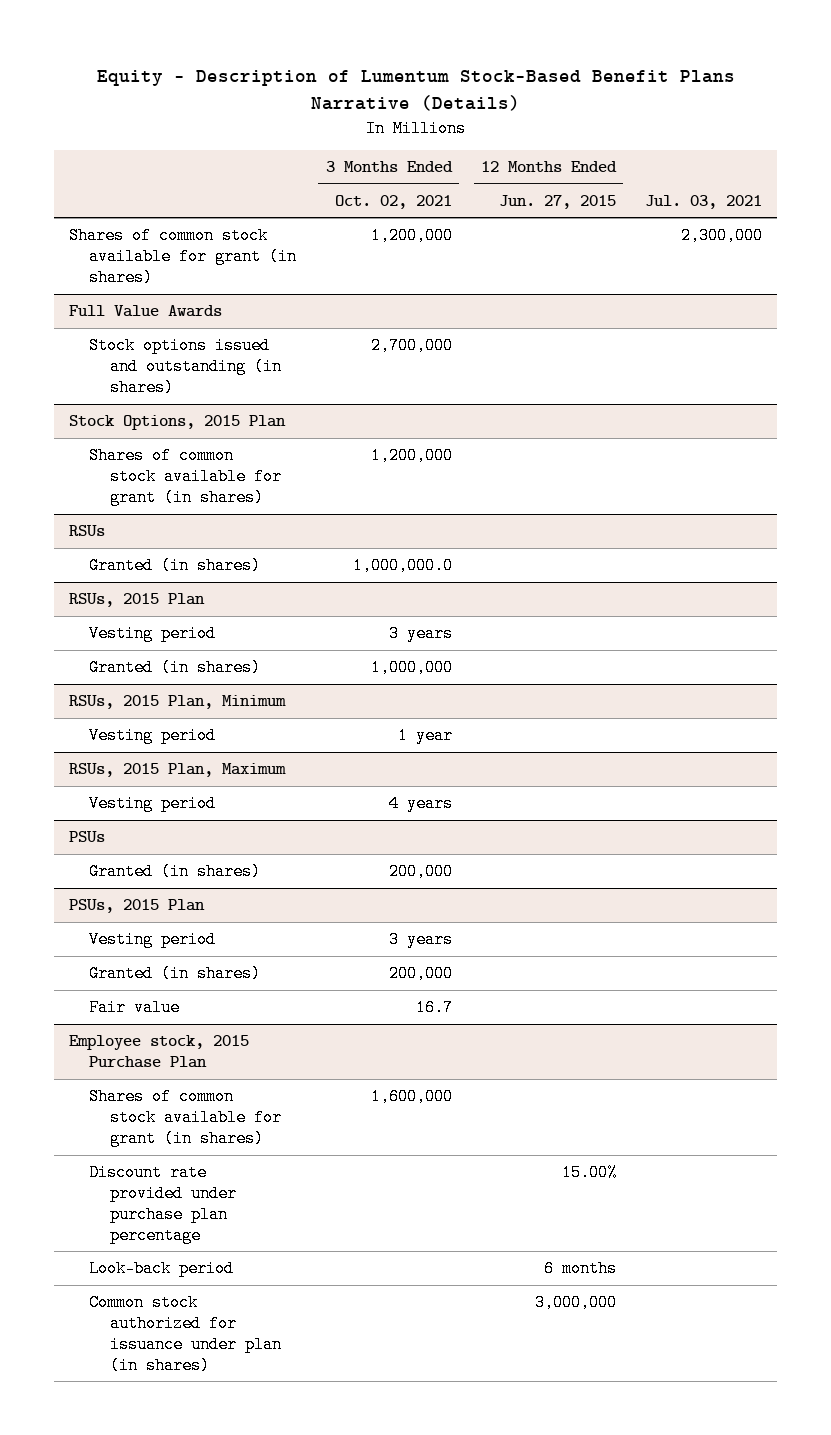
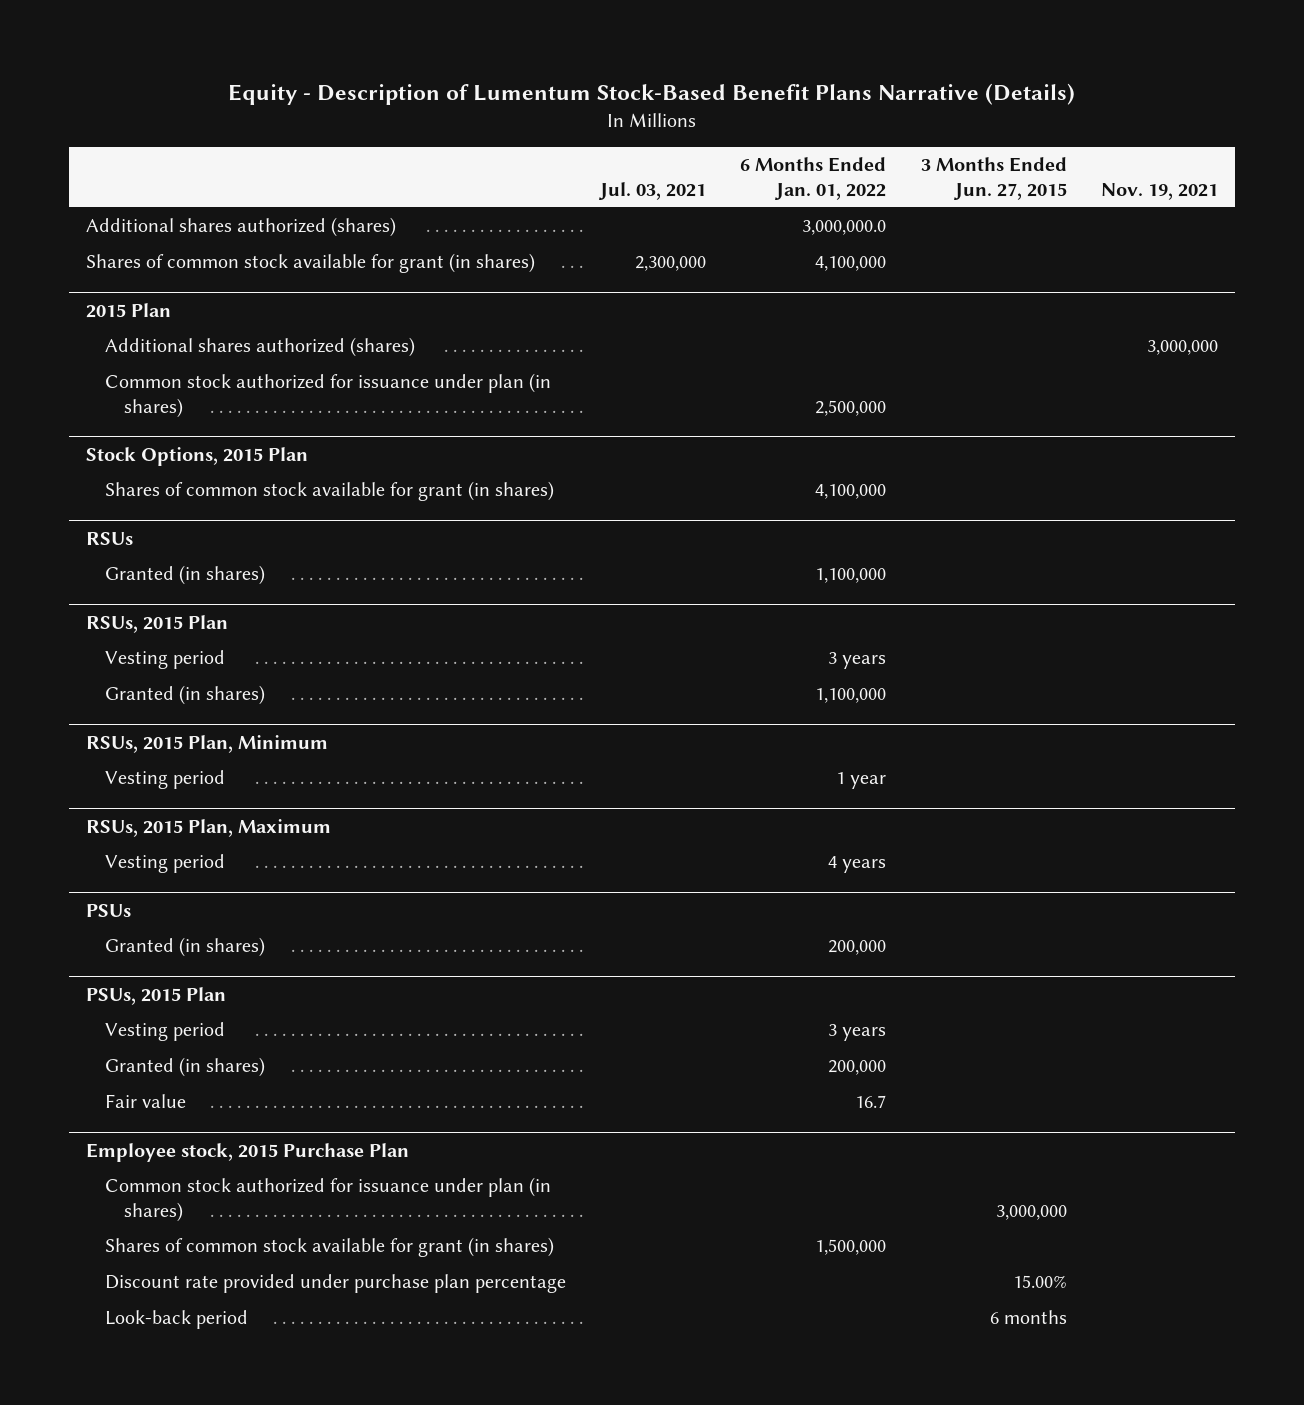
- | 3 Months Ended Oct. 02, 2021 | 12 Months Ended Jun. 27, 2015 | Jul. 03, 2021
+ | Jul. 03, 2021 | 6 Months Ended Jan. 01, 2022 | 3 Months Ended Jun. 27, 2015 | Nov. 19, 2021
+ Additional shares authorized (shares) | | 3,000,000.0 | |
- Full Value Awards
- Stock options issued and outstanding (in shares) | 2,700,000 | |
+ 2015 Plan
+ Additional shares authorized (shares) | | | | 3,000,000
+ Common stock authorized for issuance under plan (in shares) | | 2,500,000 | |
@ Employee stock, 2015 Purchase Plan
moved up: Common stock authorized for issuance under plan (in shares) | | | 3,000,000 |

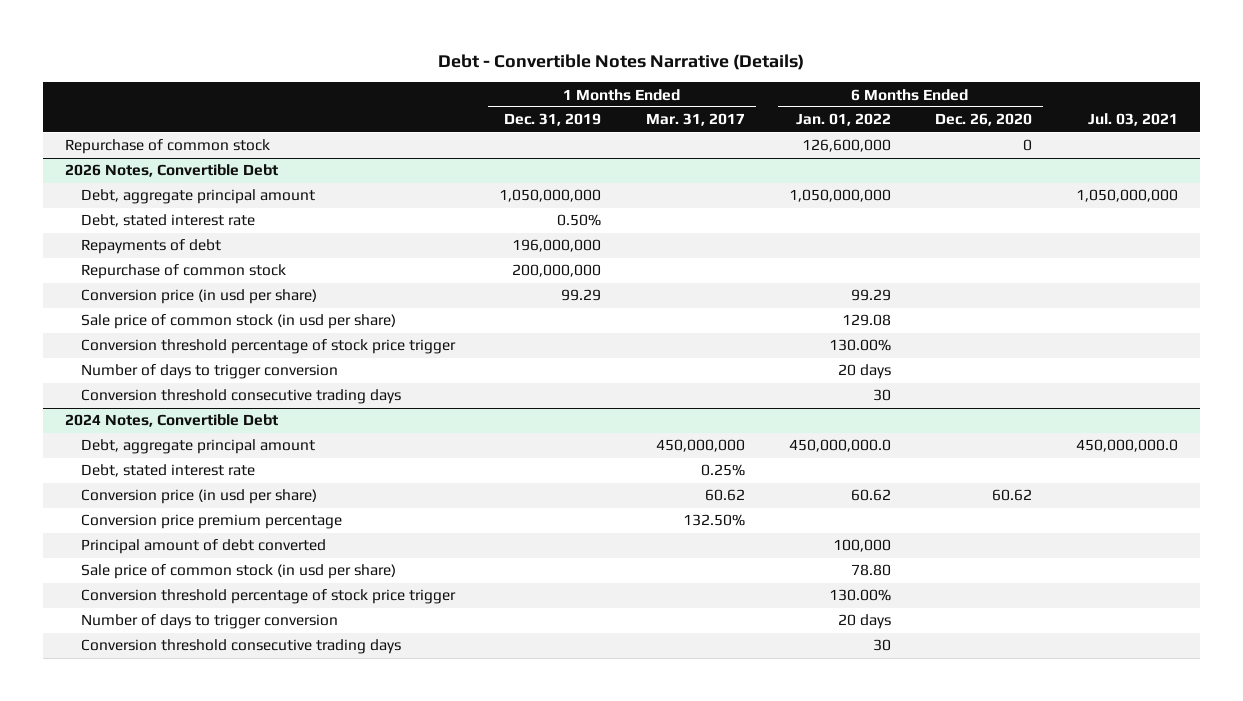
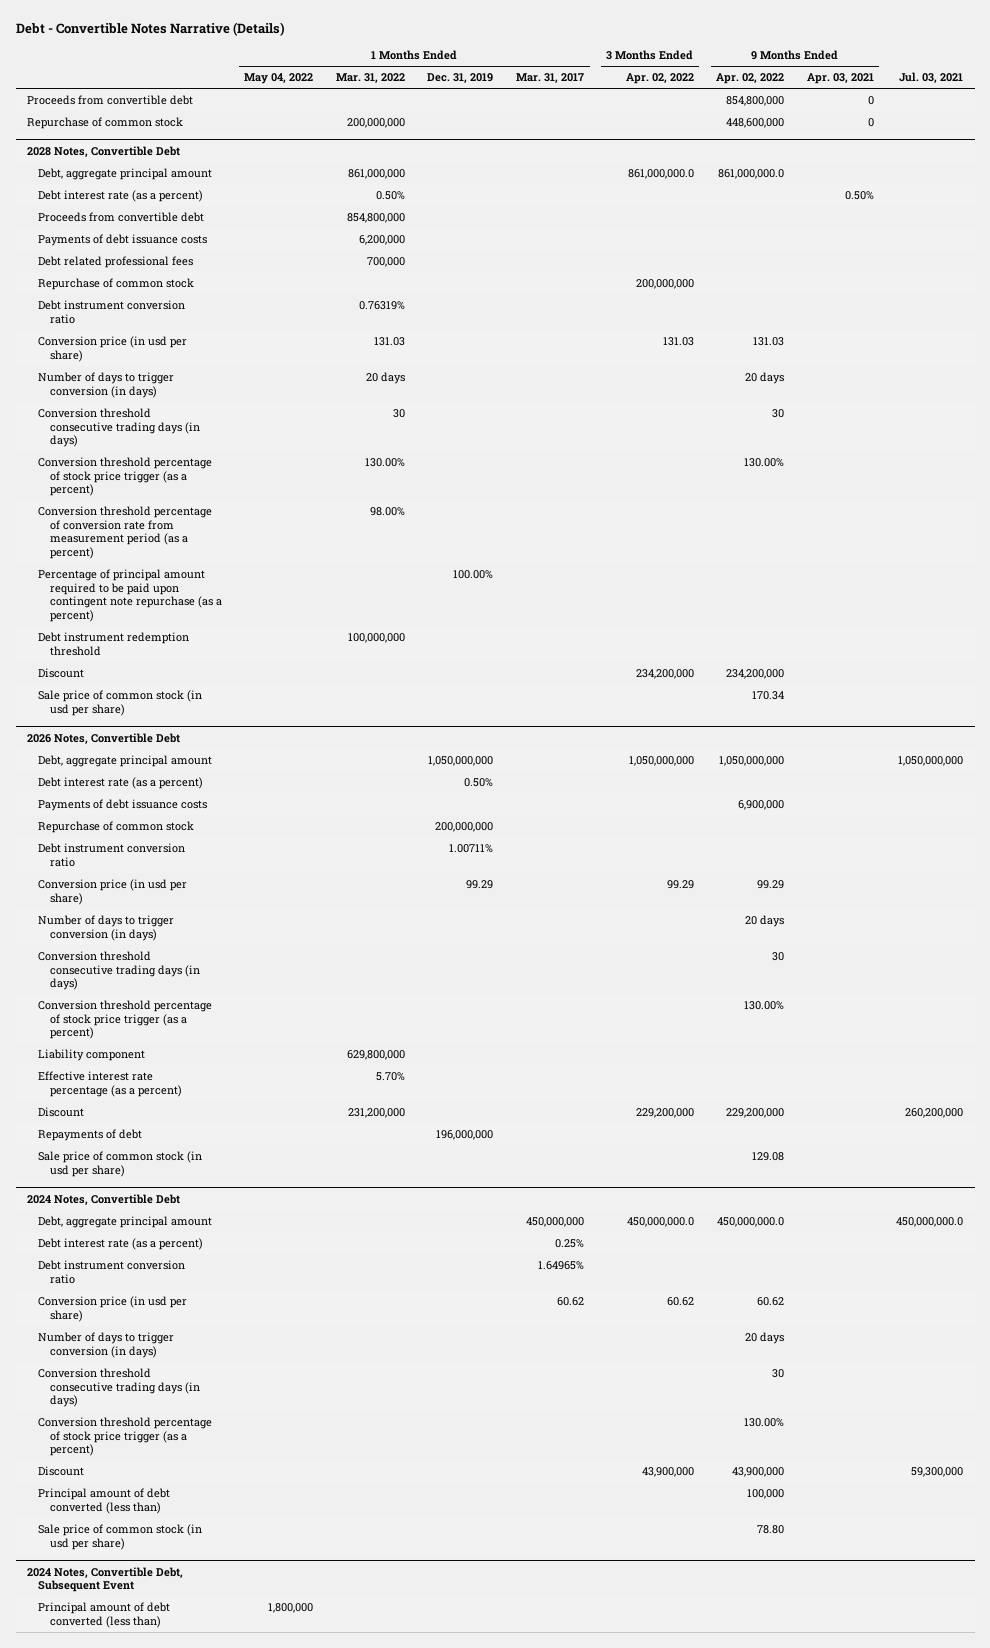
- | 1 Months Ended Dec. 31, 2019 | 1 Months Ended Mar. 31, 2017 | 6 Months Ended Jan. 01, 2022 | 6 Months Ended Dec. 26, 2020 | Jul. 03, 2021
+ | 1 Months Ended May 04, 2022 | 1 Months Ended Mar. 31, 2022 | 1 Months Ended Dec. 31, 2019 | 1 Months Ended Mar. 31, 2017 | 3 Months Ended Apr. 02, 2022 | 9 Months Ended Apr. 02, 2022 | 9 Months Ended Apr. 03, 2021 | Jul. 03, 2021
+ Proceeds from convertible debt | | | | | | 854,800,000 | 0 |
+ 2028 Notes, Convertible Debt
+ Debt, aggregate principal amount | | 861,000,000 | | | 861,000,000.0 | 861,000,000.0 | |
+ Debt interest rate (as a percent) | | 0.50% | | | | | 0.50% |
+ Proceeds from convertible debt | | 854,800,000 | | | | | |
+ Payments of debt issuance costs | | 6,200,000 | | | | | |
+ Debt related professional fees | | 700,000 | | | | | |
+ Repurchase of common stock | | | | | 200,000,000 | | |
+ Debt instrument conversion ratio | | 0.76319% | | | | | |
+ Conversion price (in usd per share) | | 131.03 | | | 131.03 | 131.03 | |
+ Number of days to trigger conversion (in days) | | 20 days | | | | 20 days | |
+ Conversion threshold consecutive trading days (in days) | | 30 | | | | 30 | |
+ Conversion threshold percentage of stock price trigger (as a percent) | | 130.00% | | | | 130.00% | |
+ Conversion threshold percentage of conversion rate from measurement period (as a percent) | | 98.00% | | | | | |
+ Percentage of principal amount required to be paid upon contingent note repurchase (as a percent) | | | 100.00% | | | | |
+ Debt instrument redemption threshold | | 100,000,000 | | | | | |
+ Discount | | | | | 234,200,000 | 234,200,000 | |
+ Sale price of common stock (in usd per share) | | | | | | 170.34 | |
@ 2026 Notes, Convertible Debt
- Debt, stated interest rate | 0.50% | | | |
+ Debt interest rate (as a percent) | | | 0.50% | | | | |
+ Payments of debt issuance costs | | | | | | 6,900,000 | |
+ Debt instrument conversion ratio | | | 1.00711% | | | | |
+ Number of days to trigger conversion (in days) | | | | | | 20 days | |
+ Conversion threshold consecutive trading days (in days) | | | | | | 30 | |
+ Conversion threshold percentage of stock price trigger (as a percent) | | | | | | 130.00% | |
+ Liability component | | 629,800,000 | | | | | |
+ Effective interest rate percentage (as a percent) | | 5.70% | | | | | |
+ Discount | | 231,200,000 | | | 229,200,000 | 229,200,000 | | 260,200,000
moved down: Repayments of debt | | | 196,000,000 | | | | |
- Conversion threshold percentage of stock price trigger | | | 130.00% | |
- Number of days to trigger conversion | | | 20 days | |
- Conversion threshold consecutive trading days | | | 30 | |
@ 2024 Notes, Convertible Debt
- Debt, stated interest rate | | 0.25% | | |
+ Debt interest rate (as a percent) | | | | 0.25% | | | |
+ Debt instrument conversion ratio | | | | 1.64965% | | | |
- Conversion price premium percentage | | 132.50% | | |
- Principal amount of debt converted | | | 100,000 | |
+ Number of days to trigger conversion (in days) | | | | | | 20 days | |
+ Conversion threshold consecutive trading days (in days) | | | | | | 30 | |
+ Conversion threshold percentage of stock price trigger (as a percent) | | | | | | 130.00% | |
+ Discount | | | | | 43,900,000 | 43,900,000 | | 59,300,000
+ Principal amount of debt converted (less than) | | | | | | 100,000 | |
- Conversion threshold percentage of stock price trigger | | | 130.00% | |
- Number of days to trigger conversion | | | 20 days | |
- Conversion threshold consecutive trading days | | | 30 | |
+ 2024 Notes, Convertible Debt, Subsequent Event
+ Principal amount of debt converted (less than) | 1,800,000 | | | | | | |

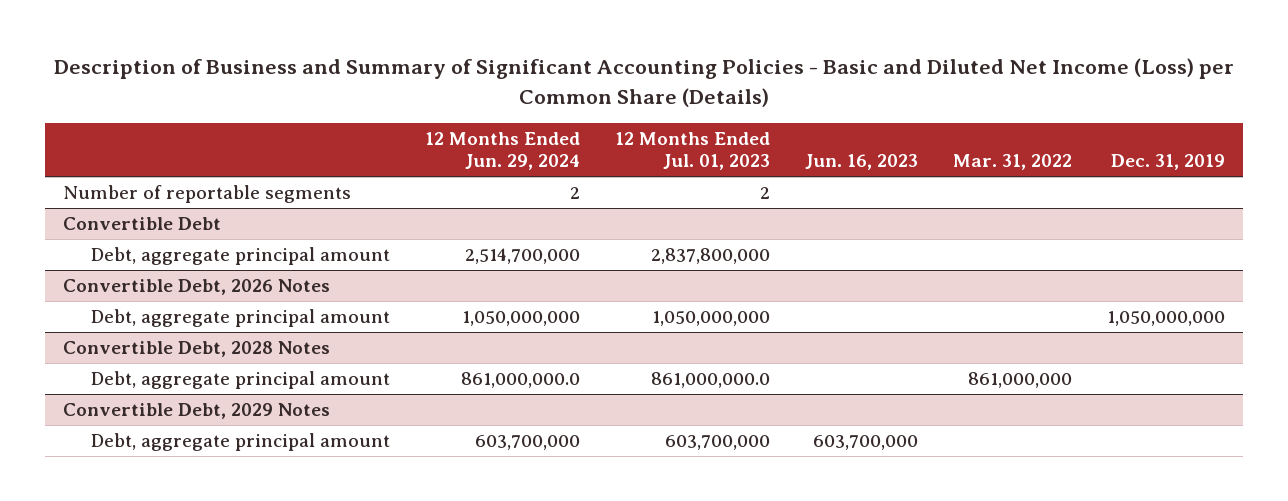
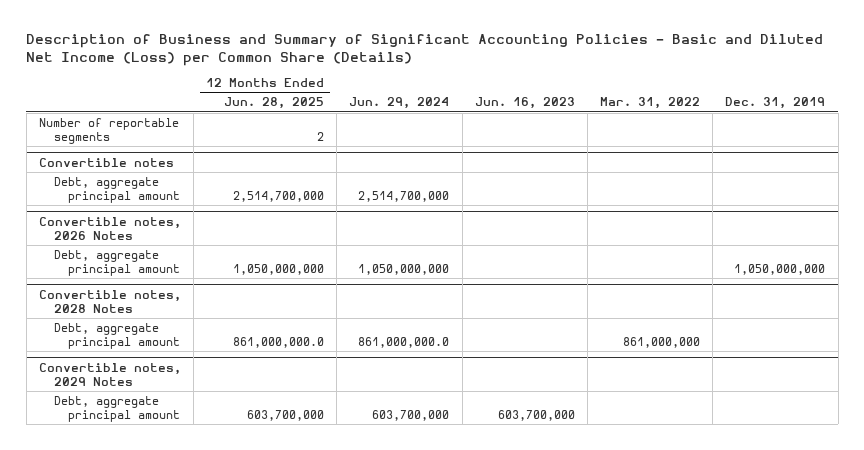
- | 12 Months Ended Jun. 29, 2024 | 12 Months Ended Jul. 01, 2023 | Jun. 16, 2023 | Mar. 31, 2022 | Dec. 31, 2019
+ | 12 Months Ended Jun. 28, 2025 | Jun. 29, 2024 | Jun. 16, 2023 | Mar. 31, 2022 | Dec. 31, 2019
- Convertible Debt
+ Convertible notes
- Convertible Debt, 2026 Notes
+ Convertible notes, 2026 Notes
- Convertible Debt, 2028 Notes
+ Convertible notes, 2028 Notes
- Convertible Debt, 2029 Notes
+ Convertible notes, 2029 Notes

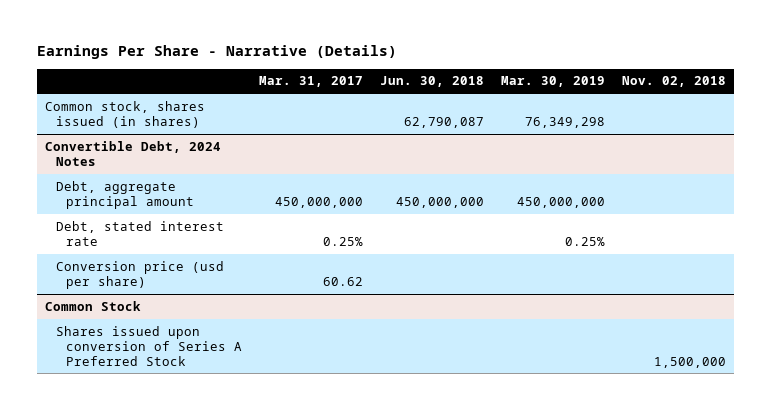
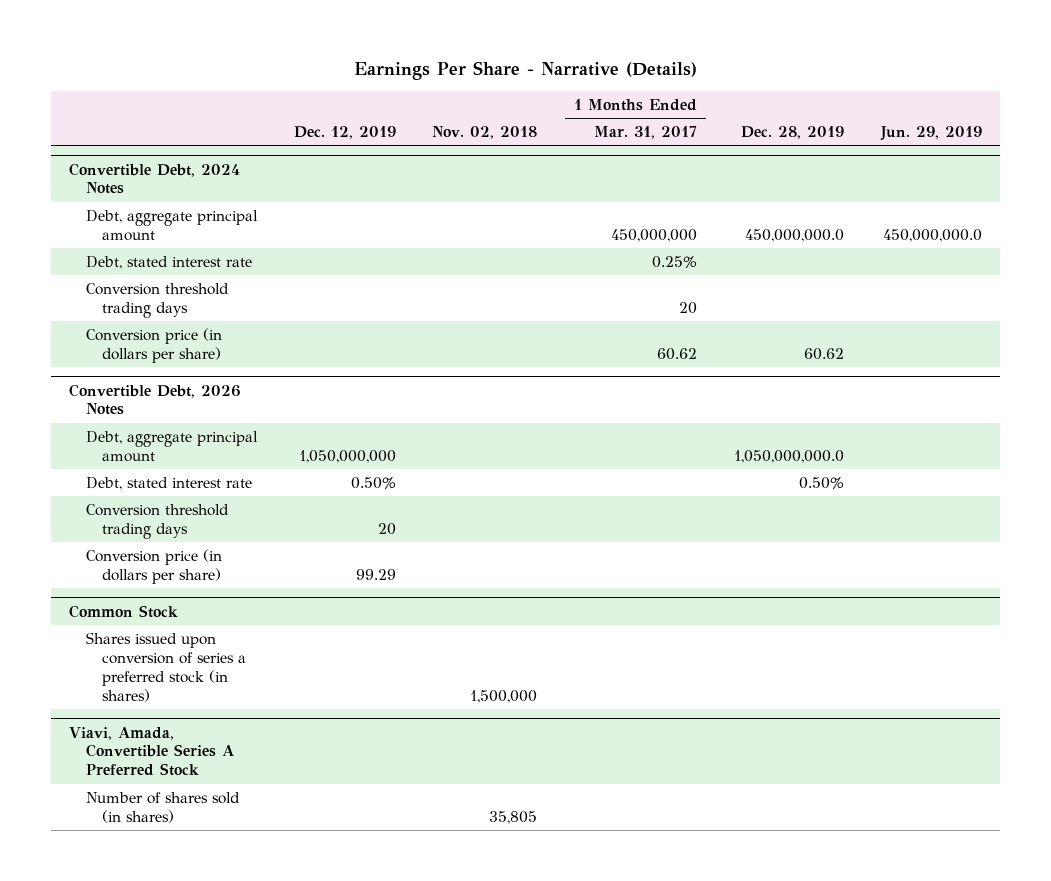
- | Mar. 31, 2017 | Jun. 30, 2018 | Mar. 30, 2019 | Nov. 02, 2018
+ | Dec. 12, 2019 | Nov. 02, 2018 | 1 Months Ended Mar. 31, 2017 | Dec. 28, 2019 | Jun. 29, 2019
- Common stock, shares issued (in shares) | | 62,790,087 | 76,349,298 |
@ Convertible Debt, 2024 Notes
- Conversion price (usd per share) | 60.62 | | |
+ Conversion threshold trading days | | | 20 | |
+ Conversion price (in dollars per share) | | | 60.62 | 60.62 |
+ Convertible Debt, 2026 Notes
+ Debt, aggregate principal amount | 1,050,000,000 | | | 1,050,000,000.0 |
+ Debt, stated interest rate | 0.50% | | | 0.50% |
+ Conversion threshold trading days | 20 | | | |
+ Conversion price (in dollars per share) | 99.29 | | | |
@ Common Stock
- Shares issued upon conversion of Series A Preferred Stock | | | | 1,500,000
+ Shares issued upon conversion of series a preferred stock (in shares) | | 1,500,000 | | |
+ Viavi, Amada, Convertible Series A Preferred Stock
+ Number of shares sold (in shares) | | 35,805 | | |

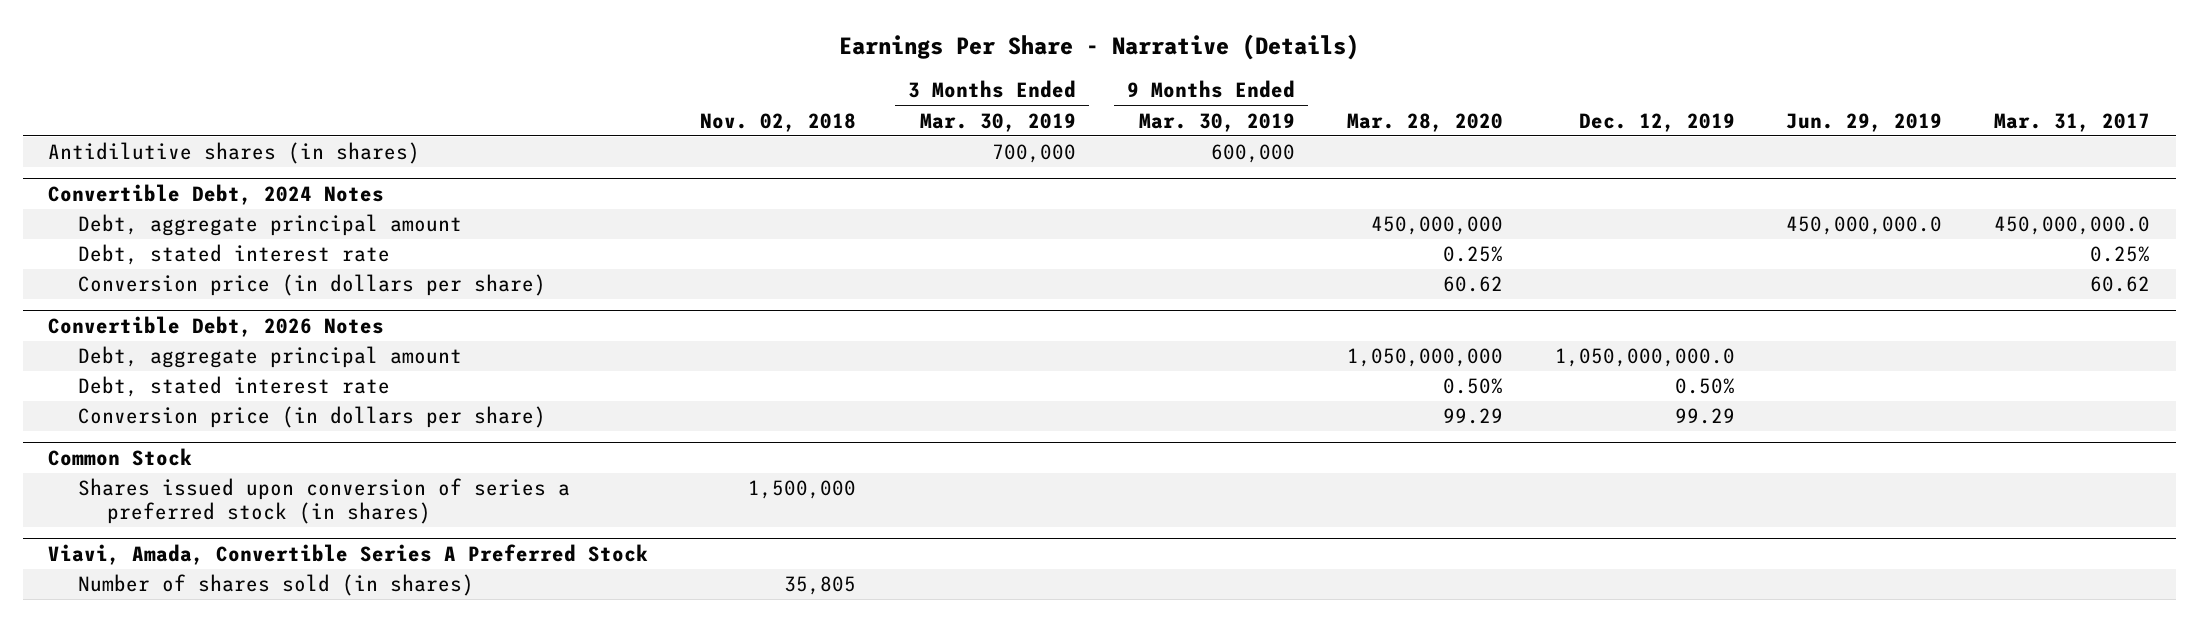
- | Dec. 12, 2019 | Nov. 02, 2018 | 1 Months Ended Mar. 31, 2017 | Dec. 28, 2019 | Jun. 29, 2019
+ | Nov. 02, 2018 | 3 Months Ended Mar. 30, 2019 | 9 Months Ended Mar. 30, 2019 | Mar. 28, 2020 | Dec. 12, 2019 | Jun. 29, 2019 | Mar. 31, 2017
+ Antidilutive shares (in shares) | | 700,000 | 600,000 | | | |
@ Convertible Debt, 2024 Notes
- Conversion threshold trading days | | | 20 | |
@ Convertible Debt, 2026 Notes
- Debt, aggregate principal amount | 1,050,000,000 | | | 1,050,000,000.0 |
+ Debt, aggregate principal amount | | | | 1,050,000,000 | 1,050,000,000.0 | |
- Conversion threshold trading days | 20 | | | |

